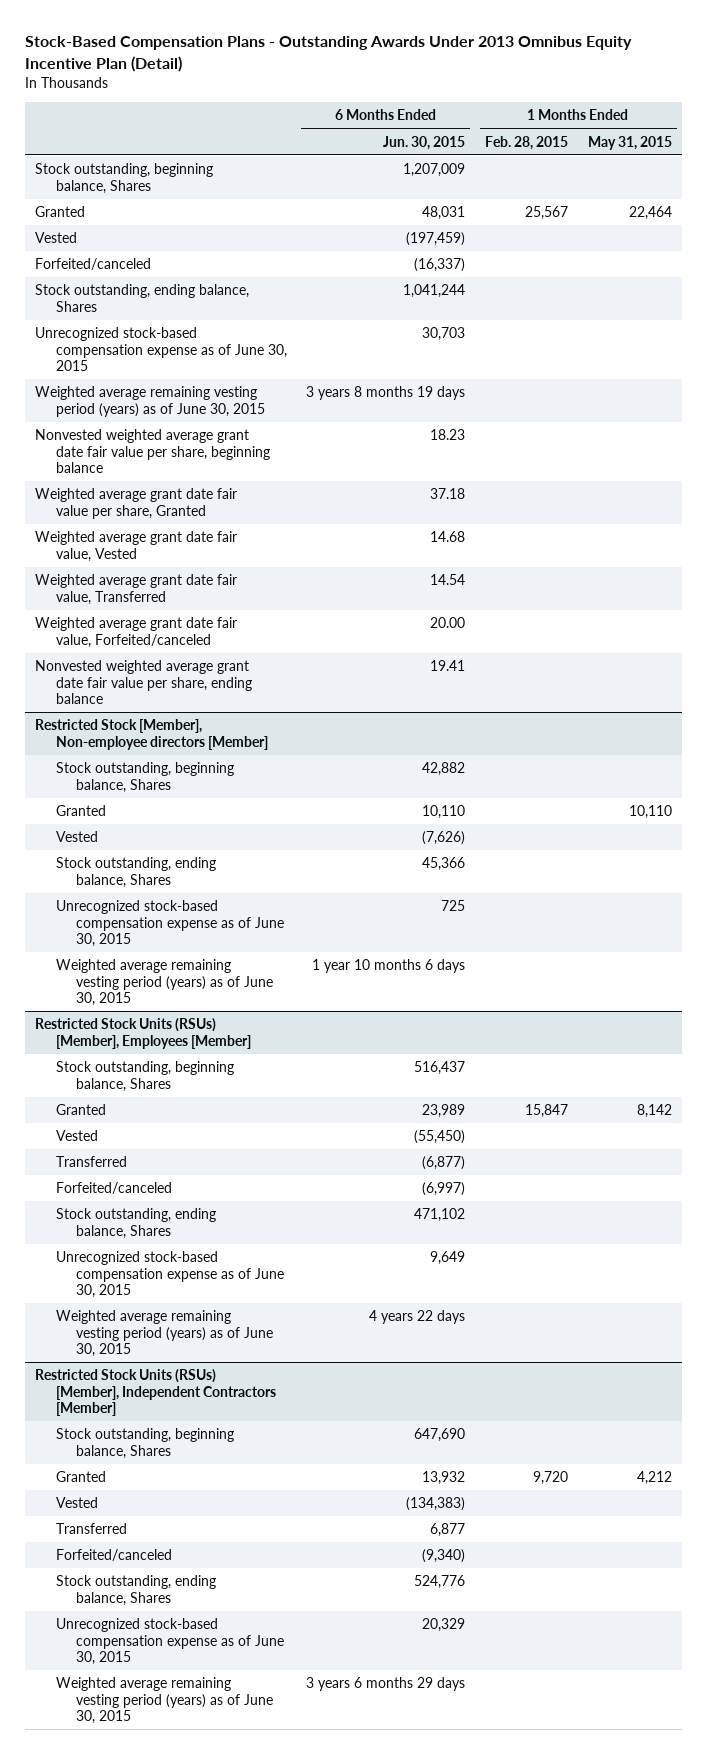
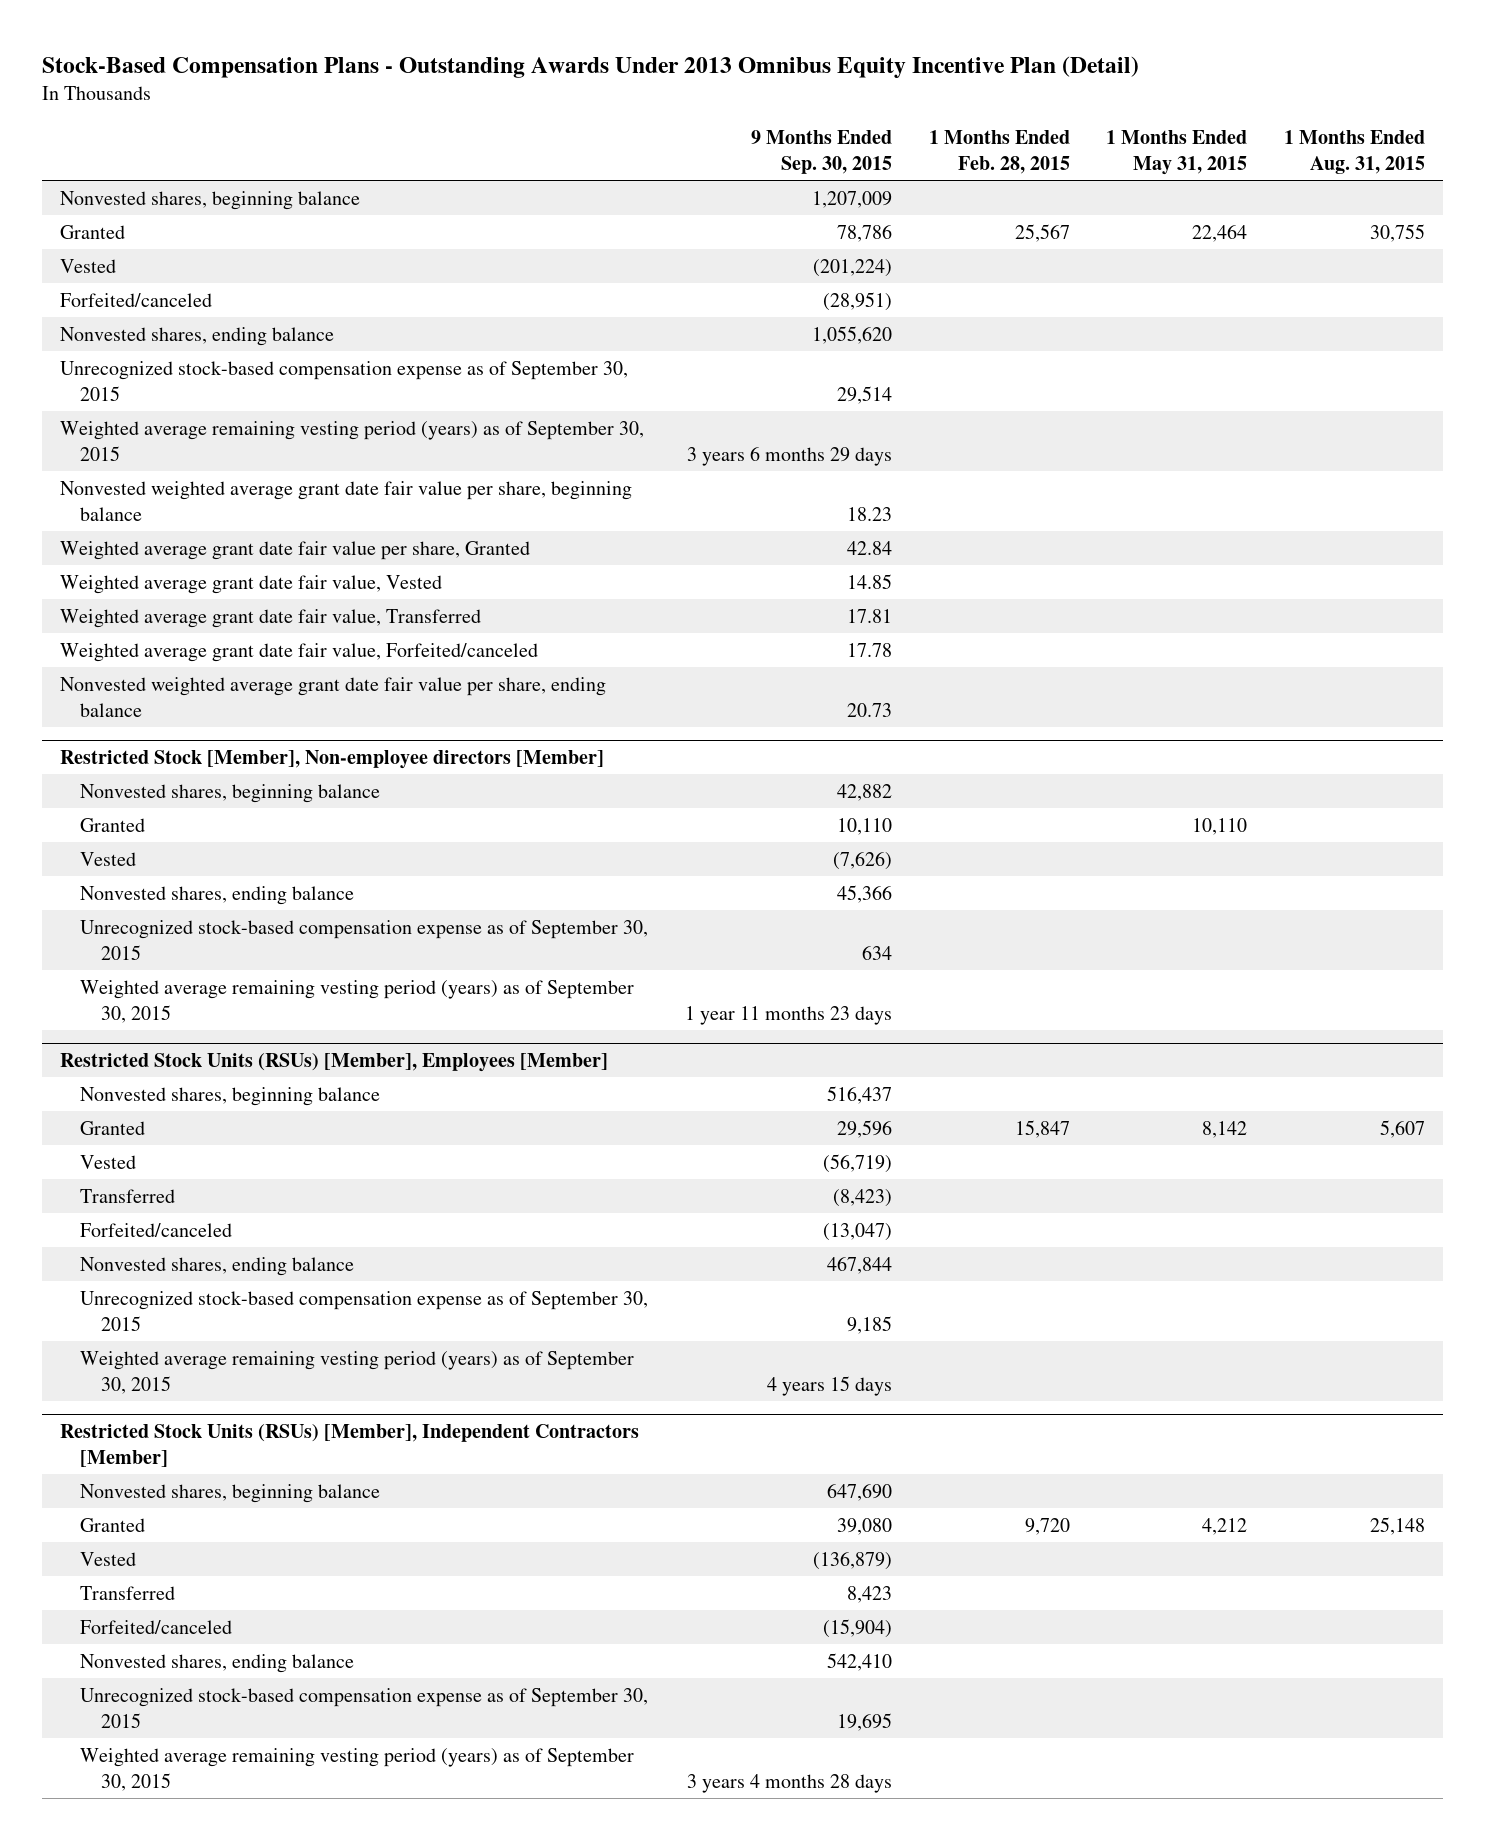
- | 6 Months Ended Jun. 30, 2015 | 1 Months Ended Feb. 28, 2015 | 1 Months Ended May 31, 2015
+ | 9 Months Ended Sep. 30, 2015 | 1 Months Ended Feb. 28, 2015 | 1 Months Ended May 31, 2015 | 1 Months Ended Aug. 31, 2015
- Stock outstanding, beginning balance, Shares | 1,207,009 | |
+ Nonvested shares, beginning balance | 1,207,009 | | |
- Stock outstanding, ending balance, Shares | 1,041,244 | |
- Unrecognized stock-based compensation expense as of June 30, 2015 | 30,703 | |
- Weighted average remaining vesting period (years) as of June 30, 2015 | 3 years 8 months 19 days | |
+ Nonvested shares, ending balance | 1,055,620 | | |
+ Unrecognized stock-based compensation expense as of September 30, 2015 | 29,514 | | |
+ Weighted average remaining vesting period (years) as of September 30, 2015 | 3 years 6 months 29 days | | |
@ Restricted Stock [Member], Non-employee directors [Member]
- Stock outstanding, beginning balance, Shares | 42,882 | |
+ Nonvested shares, beginning balance | 42,882 | | |
- Stock outstanding, ending balance, Shares | 45,366 | |
- Unrecognized stock-based compensation expense as of June 30, 2015 | 725 | |
- Weighted average remaining vesting period (years) as of June 30, 2015 | 1 year 10 months 6 days | |
+ Nonvested shares, ending balance | 45,366 | | |
+ Unrecognized stock-based compensation expense as of September 30, 2015 | 634 | | |
+ Weighted average remaining vesting period (years) as of September 30, 2015 | 1 year 11 months 23 days | | |
@ Restricted Stock Units (RSUs) [Member], Employees [Member]
- Stock outstanding, beginning balance, Shares | 516,437 | |
+ Nonvested shares, beginning balance | 516,437 | | |
- Stock outstanding, ending balance, Shares | 471,102 | |
- Unrecognized stock-based compensation expense as of June 30, 2015 | 9,649 | |
- Weighted average remaining vesting period (years) as of June 30, 2015 | 4 years 22 days | |
+ Nonvested shares, ending balance | 467,844 | | |
+ Unrecognized stock-based compensation expense as of September 30, 2015 | 9,185 | | |
+ Weighted average remaining vesting period (years) as of September 30, 2015 | 4 years 15 days | | |
@ Restricted Stock Units (RSUs) [Member], Independent Contractors [Member]
- Stock outstanding, beginning balance, Shares | 647,690 | |
+ Nonvested shares, beginning balance | 647,690 | | |
- Stock outstanding, ending balance, Shares | 524,776 | |
- Unrecognized stock-based compensation expense as of June 30, 2015 | 20,329 | |
- Weighted average remaining vesting period (years) as of June 30, 2015 | 3 years 6 months 29 days | |
+ Nonvested shares, ending balance | 542,410 | | |
+ Unrecognized stock-based compensation expense as of September 30, 2015 | 19,695 | | |
+ Weighted average remaining vesting period (years) as of September 30, 2015 | 3 years 4 months 28 days | | |

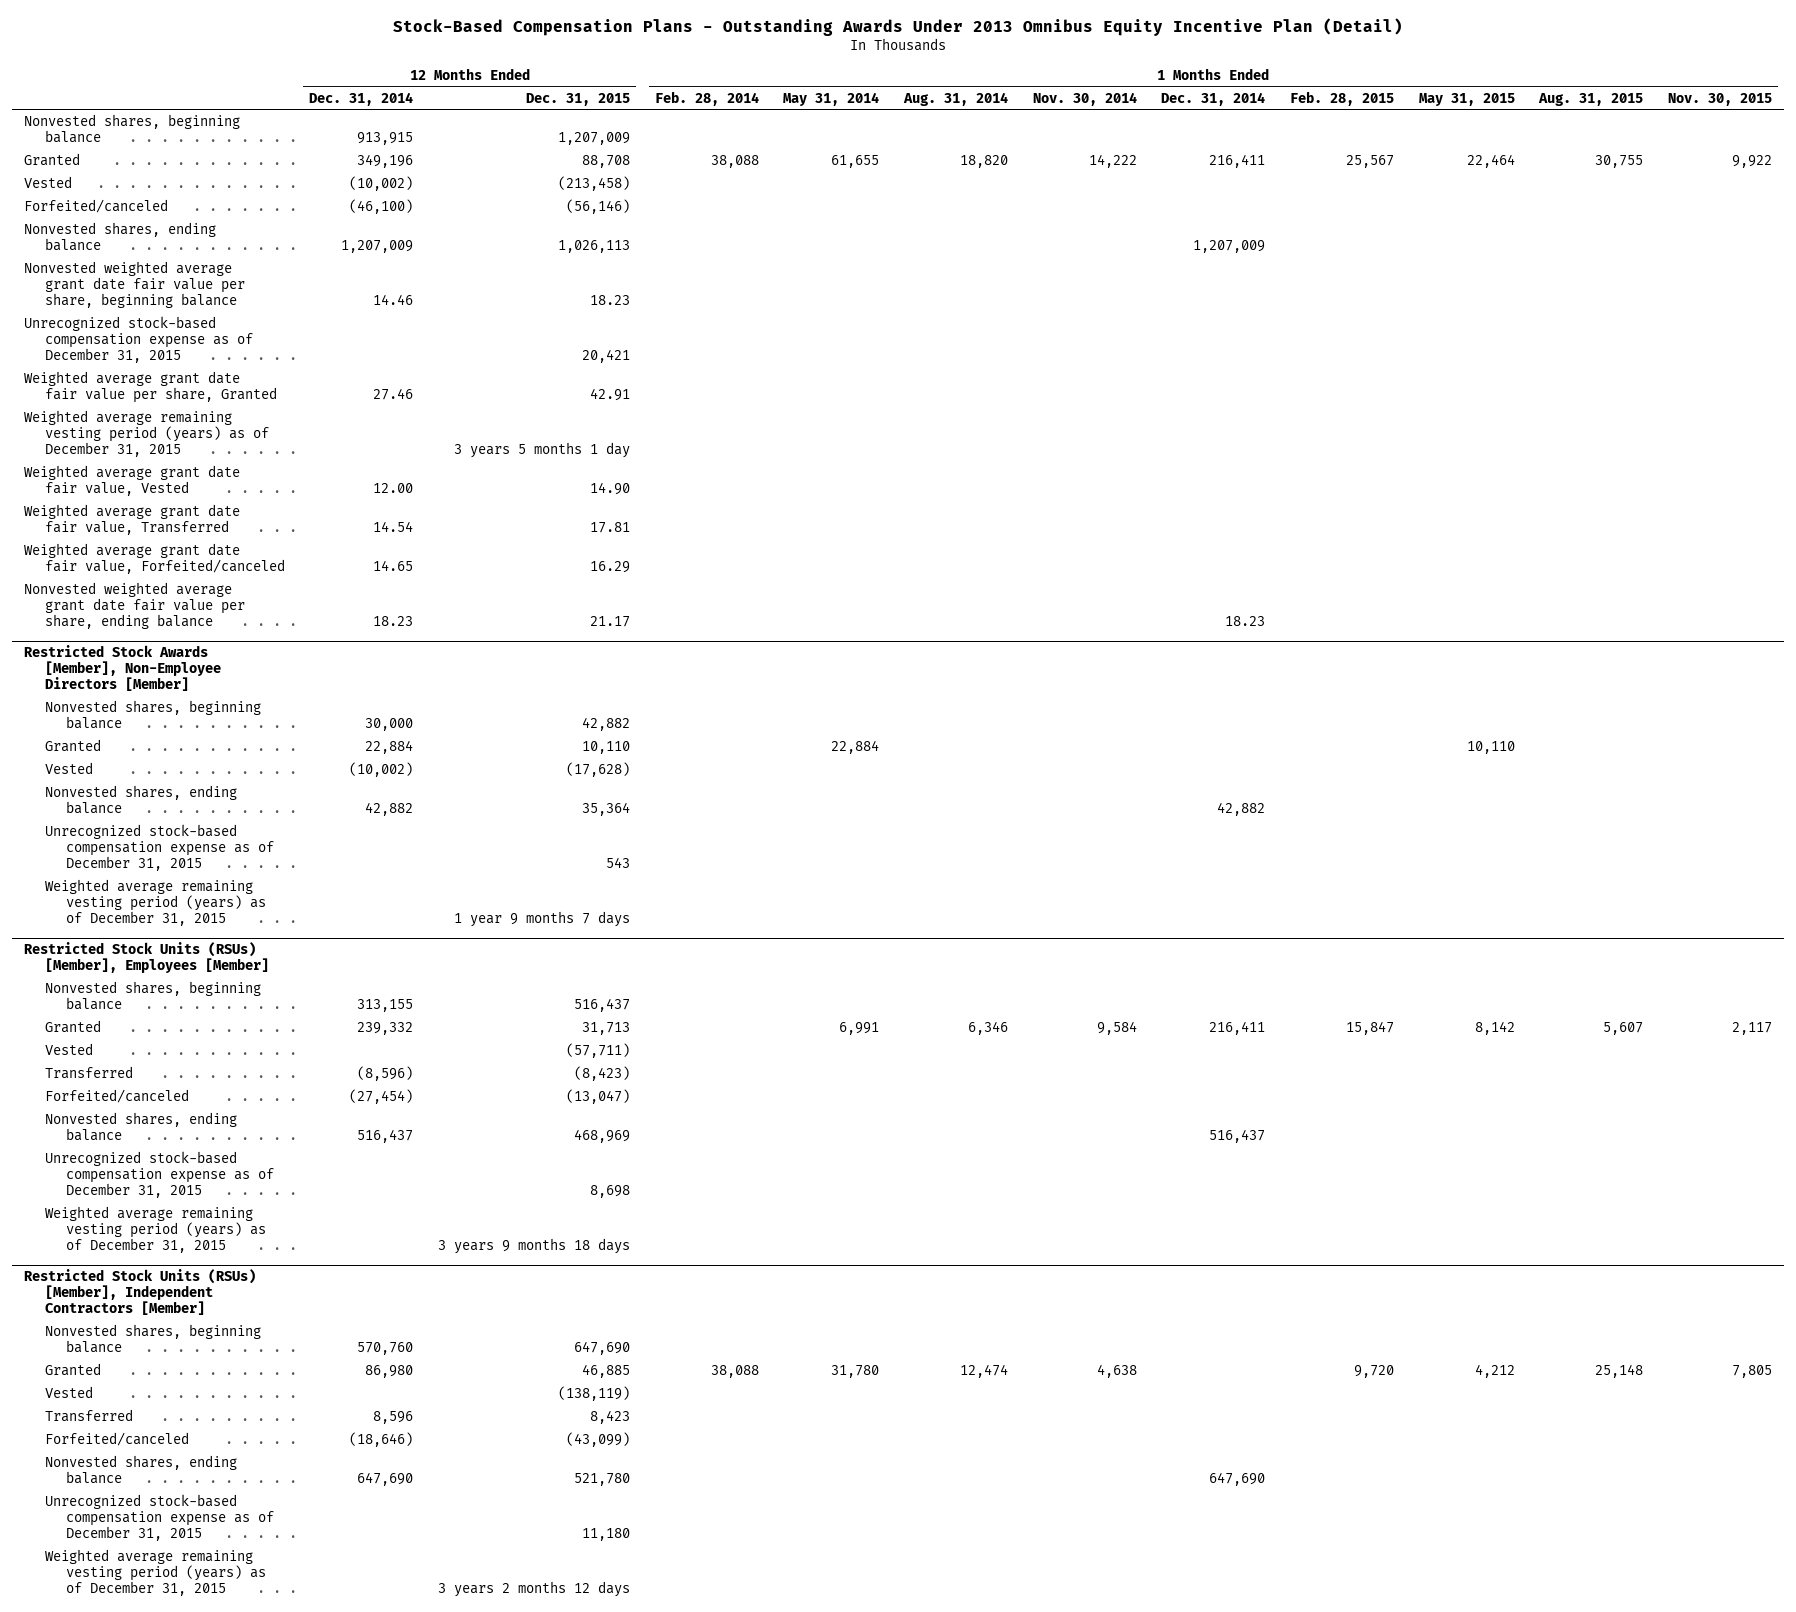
- | 9 Months Ended Sep. 30, 2015 | 1 Months Ended Feb. 28, 2015 | 1 Months Ended May 31, 2015 | 1 Months Ended Aug. 31, 2015
+ | 12 Months Ended Dec. 31, 2014 | 12 Months Ended Dec. 31, 2015 | 1 Months Ended Feb. 28, 2014 | 1 Months Ended May 31, 2014 | 1 Months Ended Aug. 31, 2014 | 1 Months Ended Nov. 30, 2014 | 1 Months Ended Dec. 31, 2014 | 1 Months Ended Feb. 28, 2015 | 1 Months Ended May 31, 2015 | 1 Months Ended Aug. 31, 2015 | 1 Months Ended Nov. 30, 2015
- Unrecognized stock-based compensation expense as of September 30, 2015 | 29,514 | | |
- Weighted average remaining vesting period (years) as of September 30, 2015 | 3 years 6 months 29 days | | |
+ Unrecognized stock-based compensation expense as of December 31, 2015 | | 20,421 | | | | | | | | |
+ Weighted average remaining vesting period (years) as of December 31, 2015 | | 3 years 5 months 1 day | | | | | | | | |
- Restricted Stock [Member], Non-employee directors [Member]
+ Restricted Stock Awards [Member], Non-Employee Directors [Member]
- Unrecognized stock-based compensation expense as of September 30, 2015 | 634 | | |
- Weighted average remaining vesting period (years) as of September 30, 2015 | 1 year 11 months 23 days | | |
+ Unrecognized stock-based compensation expense as of December 31, 2015 | | 543 | | | | | | | | |
+ Weighted average remaining vesting period (years) as of December 31, 2015 | | 1 year 9 months 7 days | | | | | | | | |
@ Restricted Stock Units (RSUs) [Member], Employees [Member]
- Unrecognized stock-based compensation expense as of September 30, 2015 | 9,185 | | |
- Weighted average remaining vesting period (years) as of September 30, 2015 | 4 years 15 days | | |
+ Unrecognized stock-based compensation expense as of December 31, 2015 | | 8,698 | | | | | | | | |
+ Weighted average remaining vesting period (years) as of December 31, 2015 | | 3 years 9 months 18 days | | | | | | | | |
@ Restricted Stock Units (RSUs) [Member], Independent Contractors [Member]
- Unrecognized stock-based compensation expense as of September 30, 2015 | 19,695 | | |
- Weighted average remaining vesting period (years) as of September 30, 2015 | 3 years 4 months 28 days | | |
+ Unrecognized stock-based compensation expense as of December 31, 2015 | | 11,180 | | | | | | | | |
+ Weighted average remaining vesting period (years) as of December 31, 2015 | | 3 years 2 months 12 days | | | | | | | | |

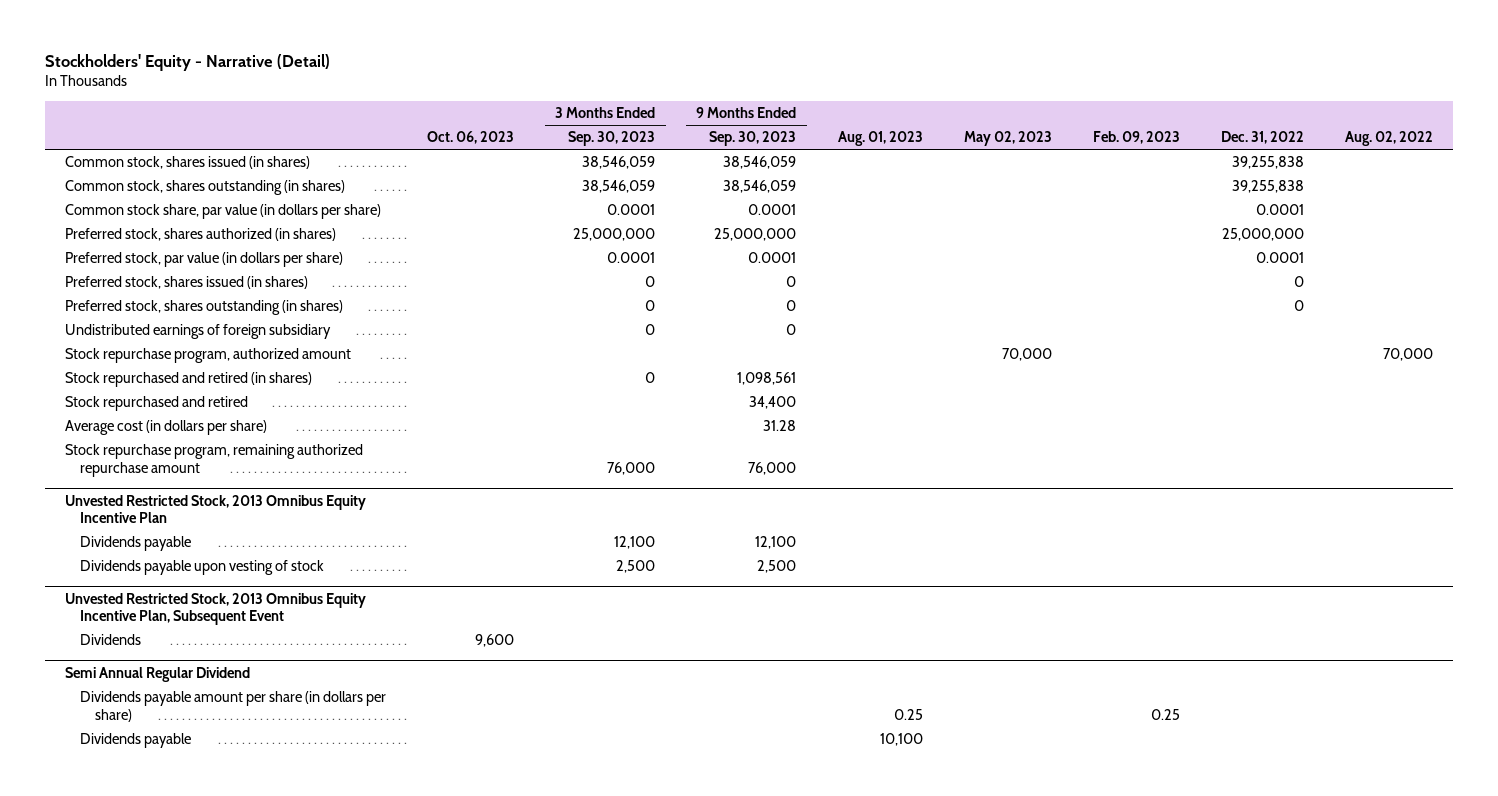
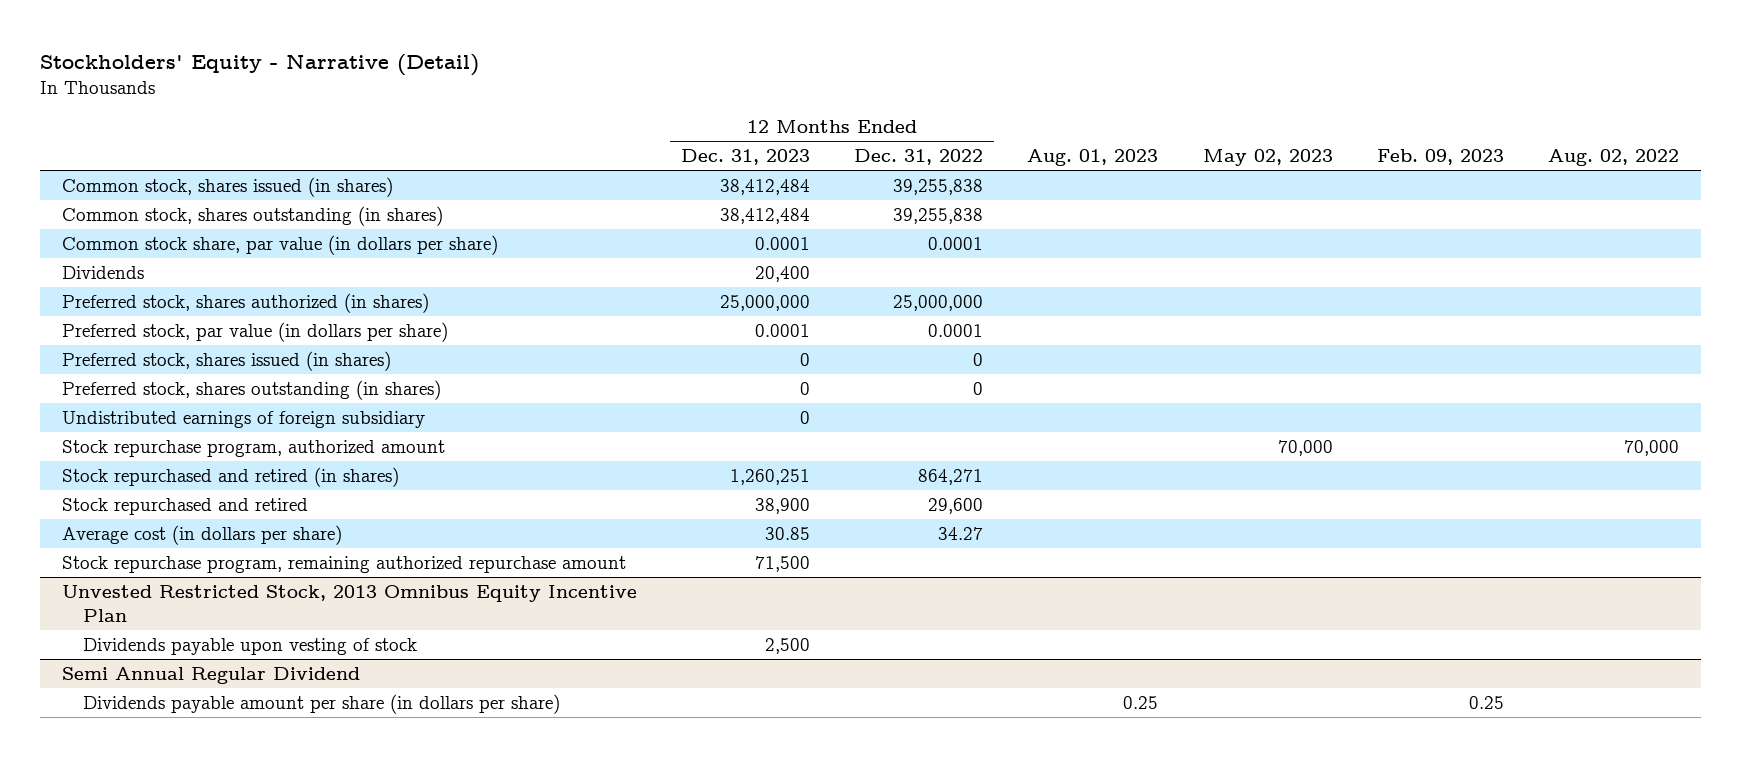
- | Oct. 06, 2023 | 3 Months Ended Sep. 30, 2023 | 9 Months Ended Sep. 30, 2023 | Aug. 01, 2023 | May 02, 2023 | Feb. 09, 2023 | Dec. 31, 2022 | Aug. 02, 2022
+ | 12 Months Ended Dec. 31, 2023 | 12 Months Ended Dec. 31, 2022 | Aug. 01, 2023 | May 02, 2023 | Feb. 09, 2023 | Aug. 02, 2022
+ Dividends | 20,400 | | | | |
@ Unvested Restricted Stock, 2013 Omnibus Equity Incentive Plan
- Dividends payable | | 12,100 | 12,100 | | | | |
- Unvested Restricted Stock, 2013 Omnibus Equity Incentive Plan, Subsequent Event
- Dividends | 9,600 | | | | | | |
@ Semi Annual Regular Dividend
- Dividends payable | | | | 10,100 | | | |

